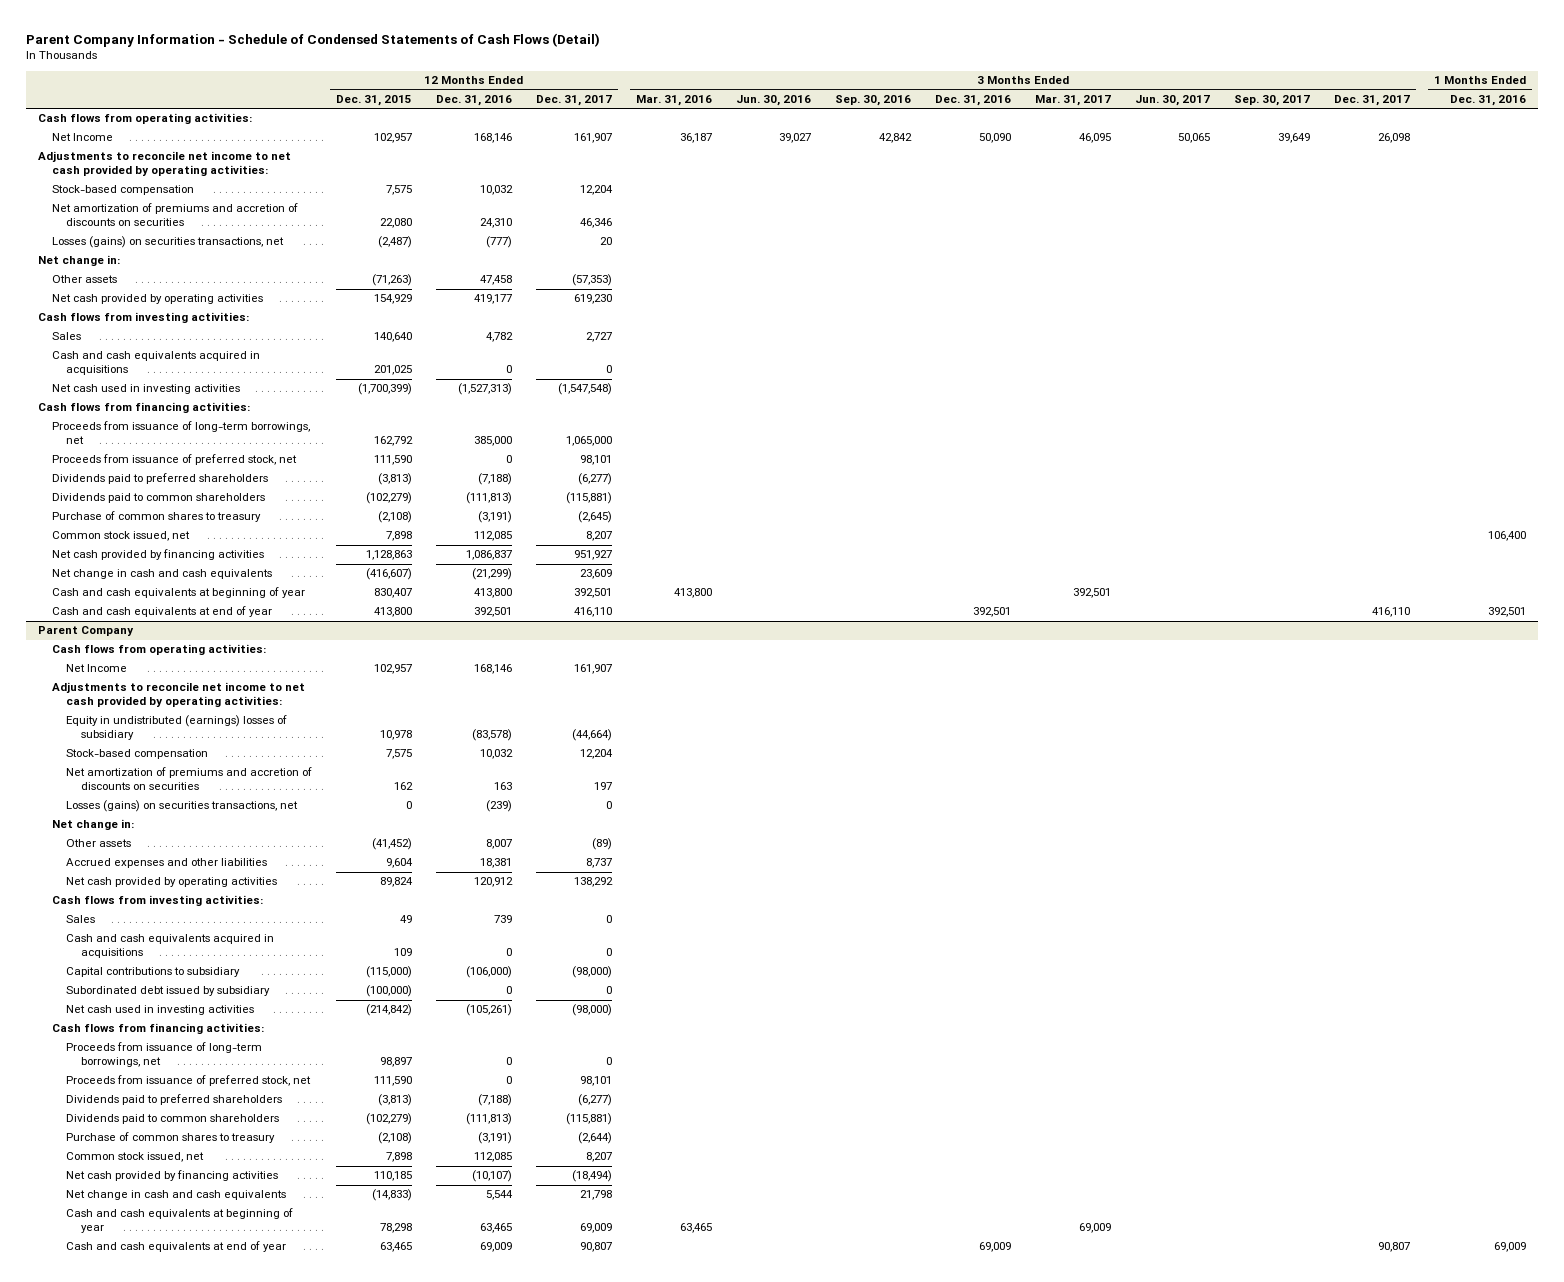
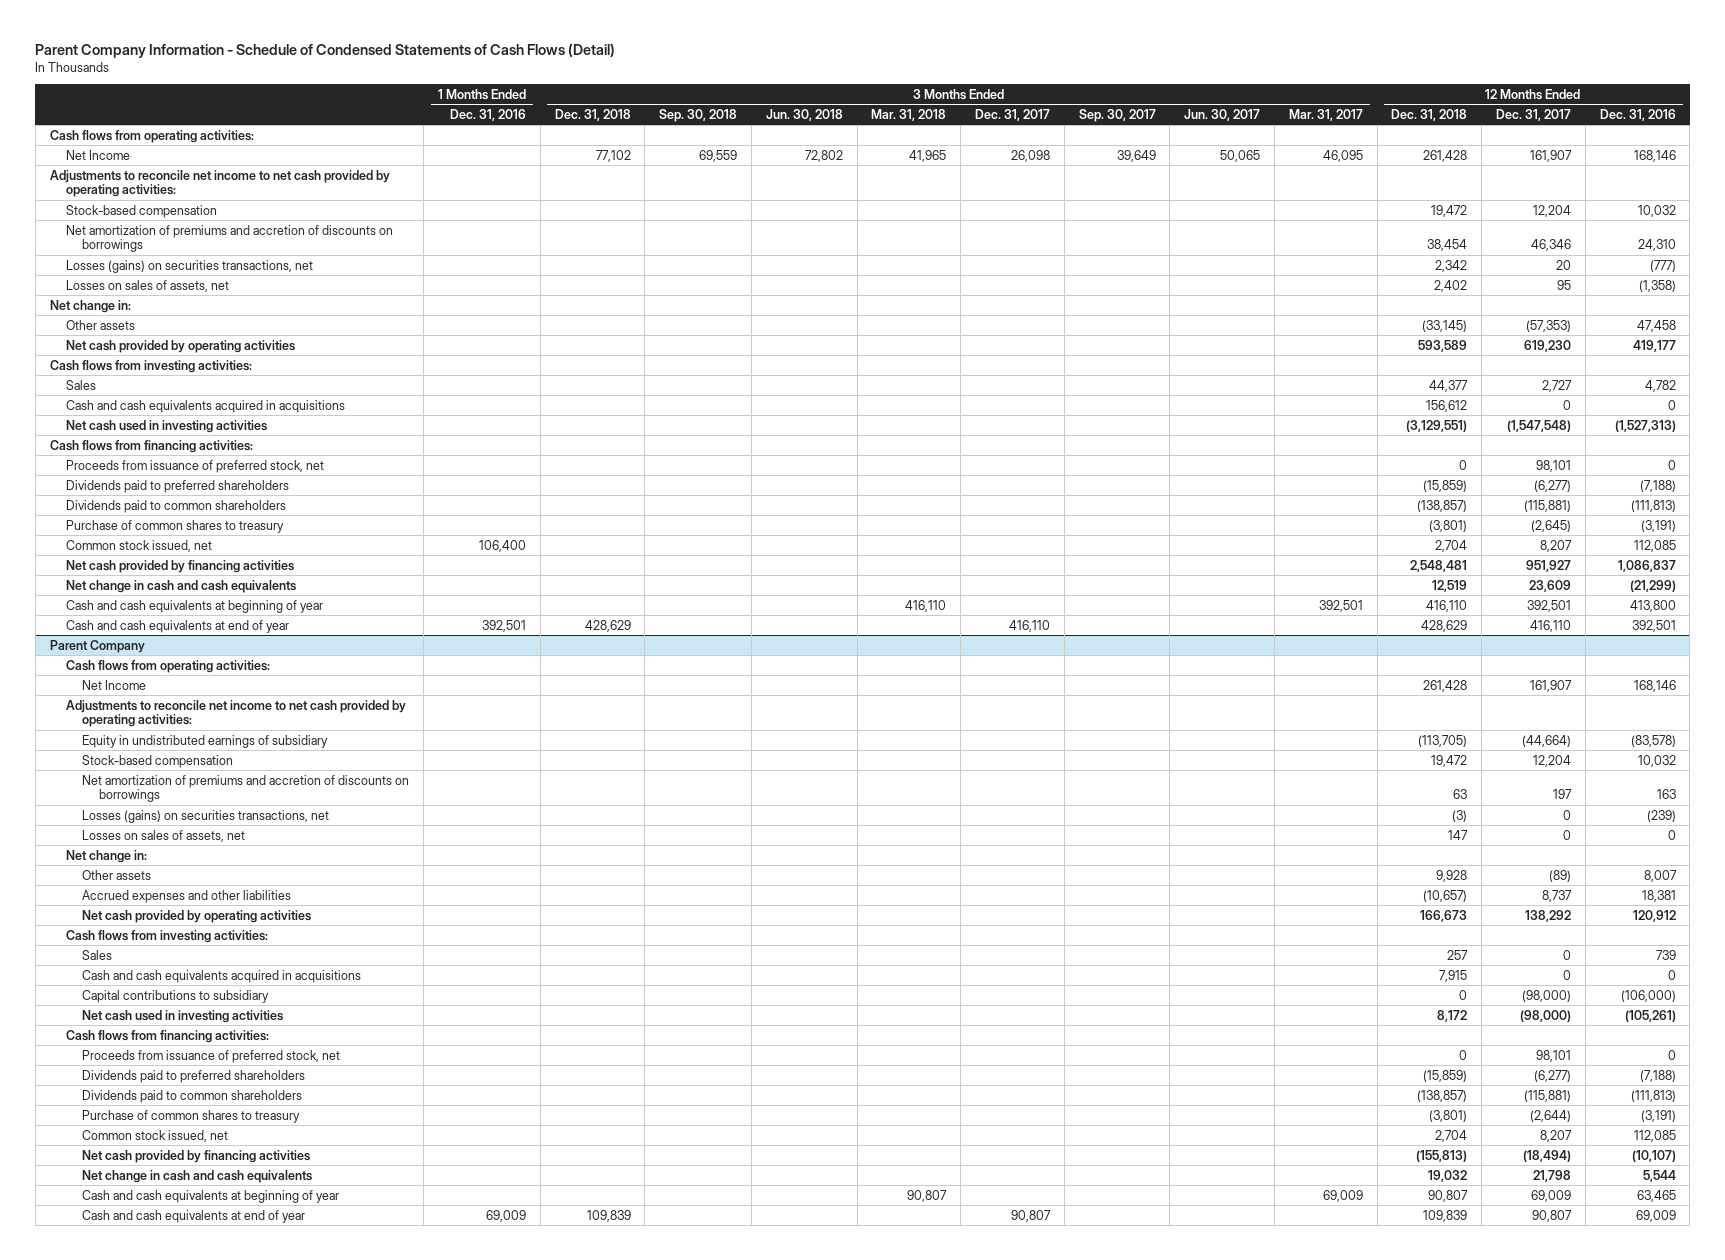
- | 12 Months Ended Dec. 31, 2015 | 12 Months Ended Dec. 31, 2016 | 12 Months Ended Dec. 31, 2017 | 3 Months Ended Mar. 31, 2016 | 3 Months Ended Jun. 30, 2016 | 3 Months Ended Sep. 30, 2016 | 3 Months Ended Dec. 31, 2016 | 3 Months Ended Mar. 31, 2017 | 3 Months Ended Jun. 30, 2017 | 3 Months Ended Sep. 30, 2017 | 3 Months Ended Dec. 31, 2017 | 1 Months Ended Dec. 31, 2016
+ | 1 Months Ended Dec. 31, 2016 | 3 Months Ended Dec. 31, 2018 | 3 Months Ended Sep. 30, 2018 | 3 Months Ended Jun. 30, 2018 | 3 Months Ended Mar. 31, 2018 | 3 Months Ended Dec. 31, 2017 | 3 Months Ended Sep. 30, 2017 | 3 Months Ended Jun. 30, 2017 | 3 Months Ended Mar. 31, 2017 | 12 Months Ended Dec. 31, 2018 | 12 Months Ended Dec. 31, 2017 | 12 Months Ended Dec. 31, 2016
- Net amortization of premiums and accretion of discounts on securities | 22,080 | 24,310 | 46,346 | | | | | | | | |
+ Net amortization of premiums and accretion of discounts on borrowings | | | | | | | | | | 38,454 | 46,346 | 24,310
+ Losses on sales of assets, net | | | | | | | | | | 2,402 | 95 | (1,358)
- Proceeds from issuance of long-term borrowings, net | 162,792 | 385,000 | 1,065,000 | | | | | | | | |
@ Parent Company
- Equity in undistributed (earnings) losses of subsidiary | 10,978 | (83,578) | (44,664) | | | | | | | | |
+ Equity in undistributed earnings of subsidiary | | | | | | | | | | (113,705) | (44,664) | (83,578)
- Net amortization of premiums and accretion of discounts on securities | 162 | 163 | 197 | | | | | | | | |
+ Net amortization of premiums and accretion of discounts on borrowings | | | | | | | | | | 63 | 197 | 163
+ Losses on sales of assets, net | | | | | | | | | | 147 | 0 | 0
- Subordinated debt issued by subsidiary | (100,000) | 0 | 0 | | | | | | | | |
- Proceeds from issuance of long-term borrowings, net | 98,897 | 0 | 0 | | | | | | | | |

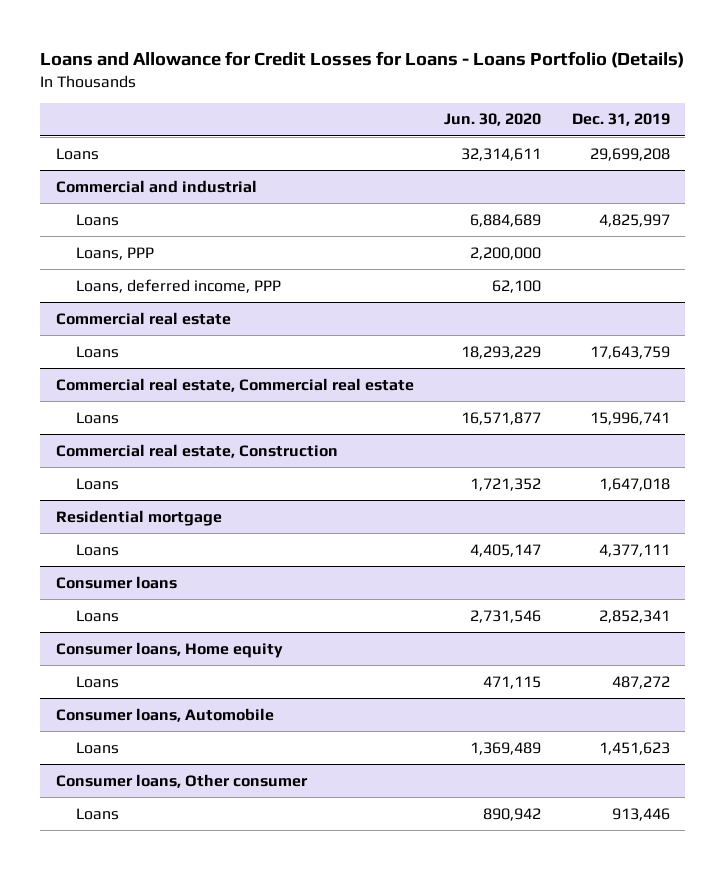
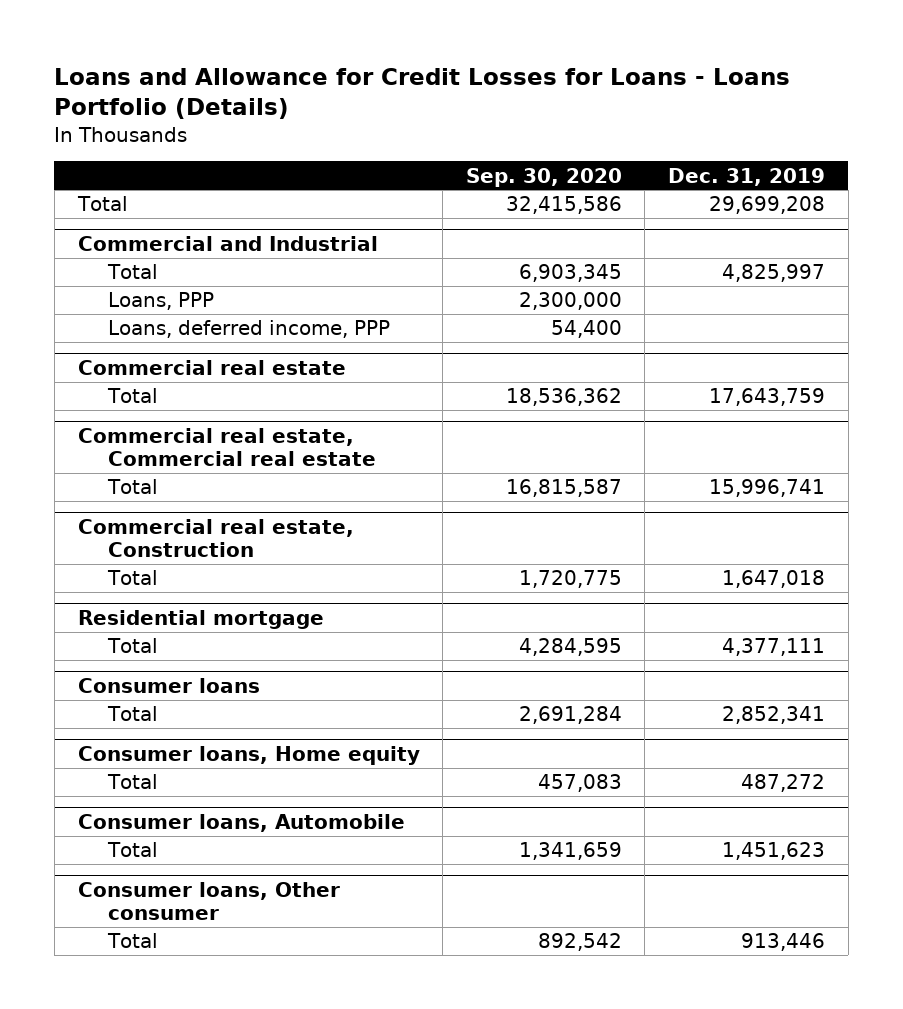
- | Jun. 30, 2020 | Dec. 31, 2019
+ | Sep. 30, 2020 | Dec. 31, 2019
- Loans | 32,314,611 | 29,699,208
- Commercial and industrial
- Loans | 6,884,689 | 4,825,997
+ Total | 32,415,586 | 29,699,208
+ Commercial and Industrial
+ Total | 6,903,345 | 4,825,997
@ Commercial real estate
- Loans | 18,293,229 | 17,643,759
+ Total | 18,536,362 | 17,643,759
@ Commercial real estate, Commercial real estate
- Loans | 16,571,877 | 15,996,741
+ Total | 16,815,587 | 15,996,741
@ Commercial real estate, Construction
- Loans | 1,721,352 | 1,647,018
+ Total | 1,720,775 | 1,647,018
@ Residential mortgage
- Loans | 4,405,147 | 4,377,111
+ Total | 4,284,595 | 4,377,111
@ Consumer loans
- Loans | 2,731,546 | 2,852,341
+ Total | 2,691,284 | 2,852,341
@ Consumer loans, Home equity
- Loans | 471,115 | 487,272
+ Total | 457,083 | 487,272
@ Consumer loans, Automobile
- Loans | 1,369,489 | 1,451,623
+ Total | 1,341,659 | 1,451,623
@ Consumer loans, Other consumer
- Loans | 890,942 | 913,446
+ Total | 892,542 | 913,446

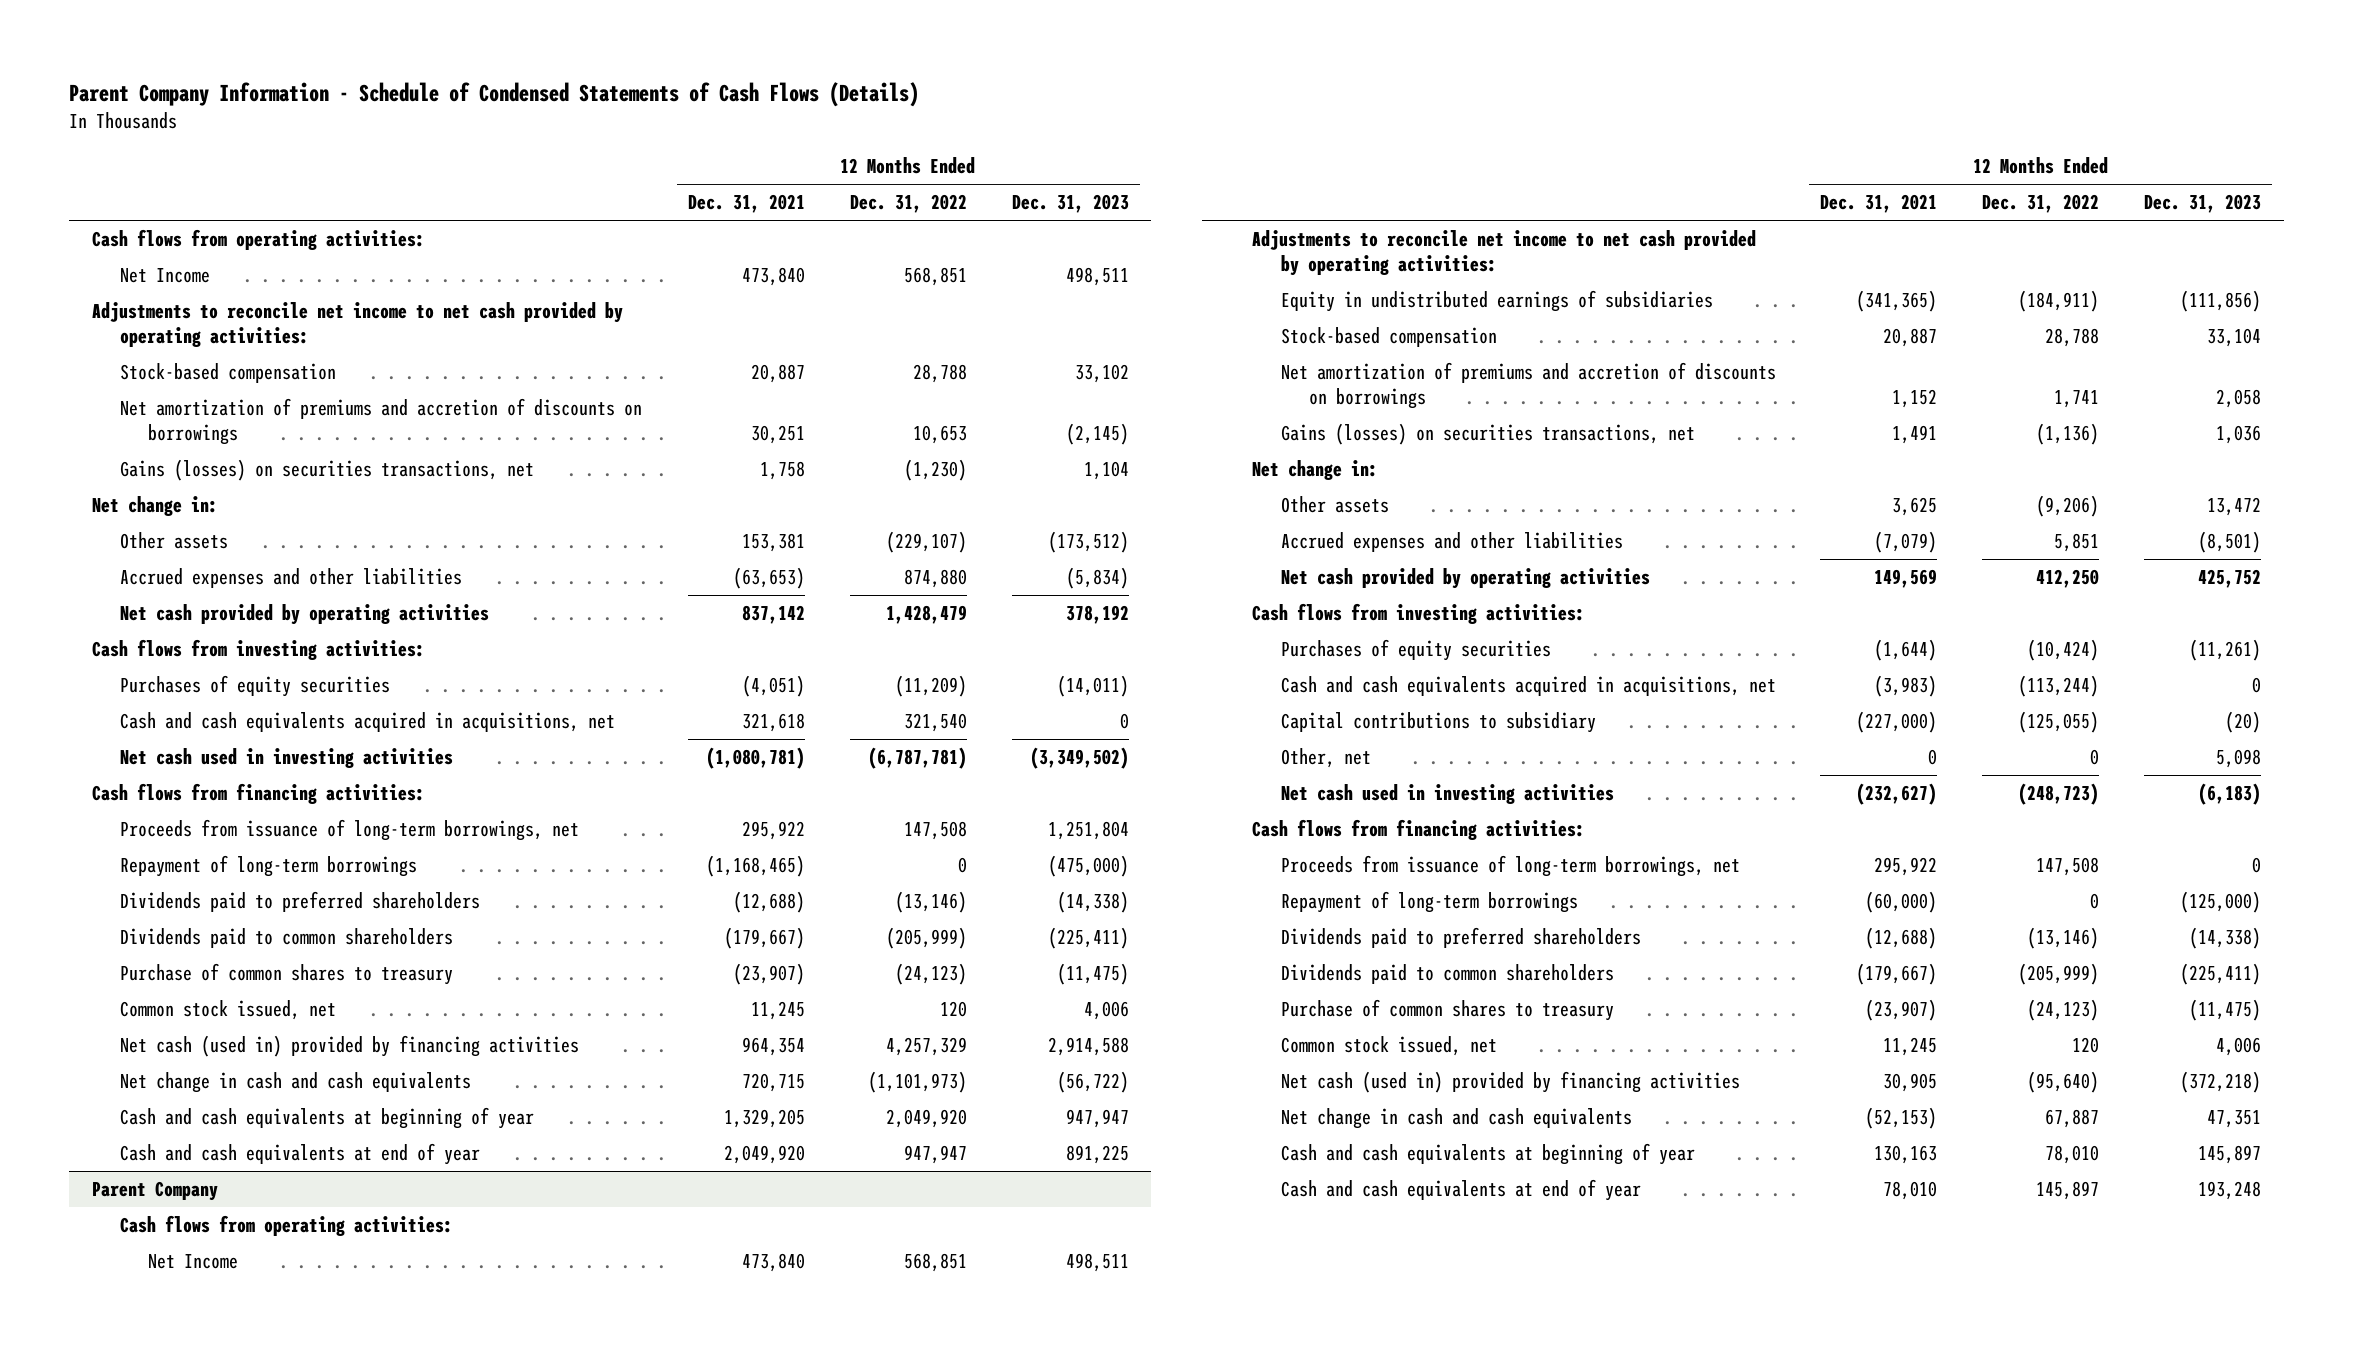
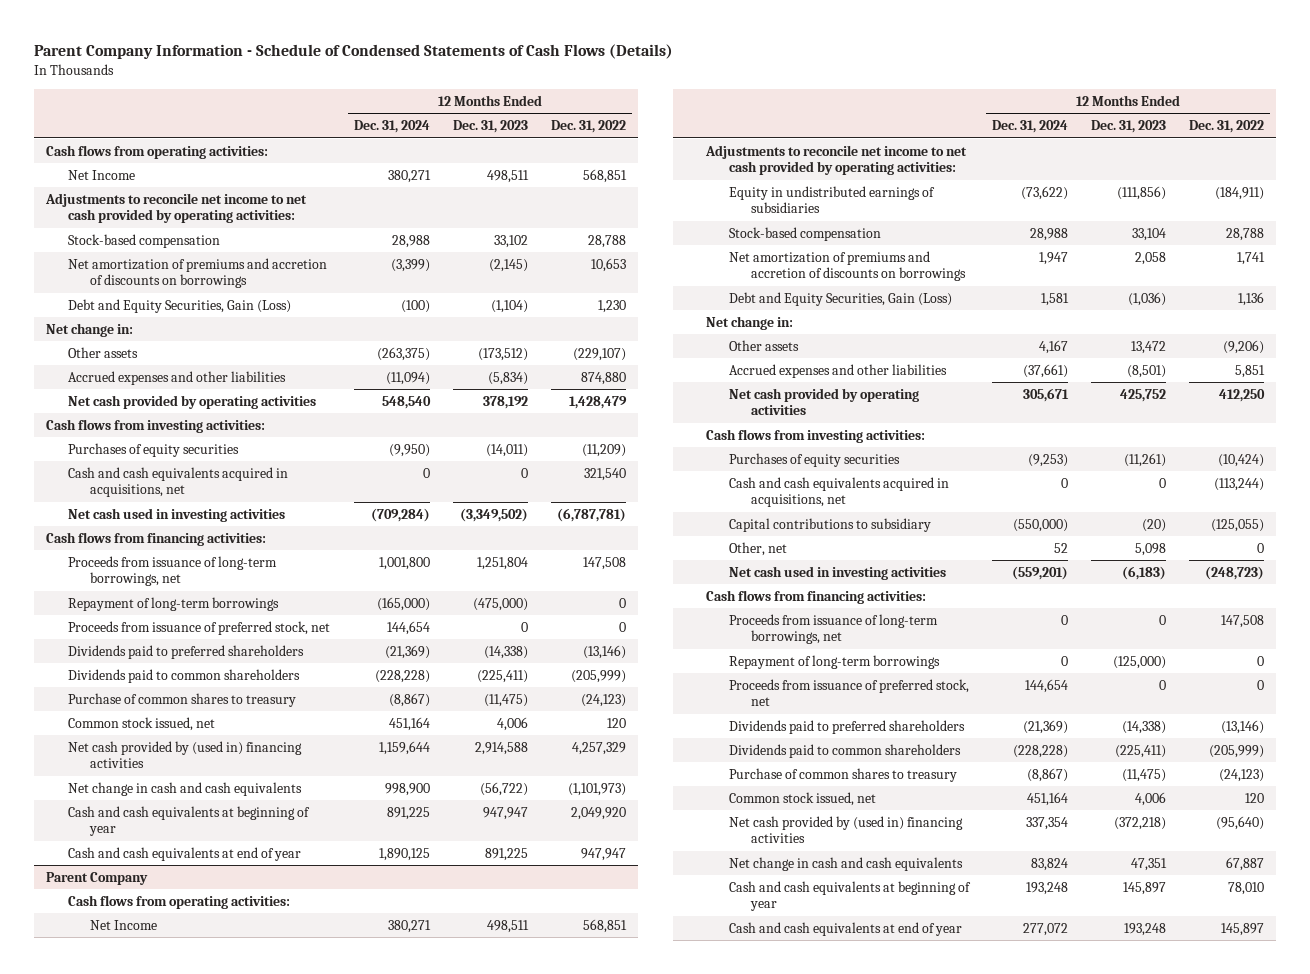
- | 12 Months Ended Dec. 31, 2021 | 12 Months Ended Dec. 31, 2022 | 12 Months Ended Dec. 31, 2023
+ | 12 Months Ended Dec. 31, 2024 | 12 Months Ended Dec. 31, 2023 | 12 Months Ended Dec. 31, 2022
- Gains (losses) on securities transactions, net | 1,758 | (1,230) | 1,104
+ Debt and Equity Securities, Gain (Loss) | (100) | (1,104) | 1,230
+ Proceeds from issuance of preferred stock, net | 144,654 | 0 | 0
- Net cash (used in) provided by financing activities | 964,354 | 4,257,329 | 2,914,588
+ Net cash provided by (used in) financing activities | 1,159,644 | 2,914,588 | 4,257,329
@ Parent Company
- Gains (losses) on securities transactions, net | 1,491 | (1,136) | 1,036
+ Debt and Equity Securities, Gain (Loss) | 1,581 | (1,036) | 1,136
+ Proceeds from issuance of preferred stock, net | 144,654 | 0 | 0
- Net cash (used in) provided by financing activities | 30,905 | (95,640) | (372,218)
+ Net cash provided by (used in) financing activities | 337,354 | (372,218) | (95,640)

